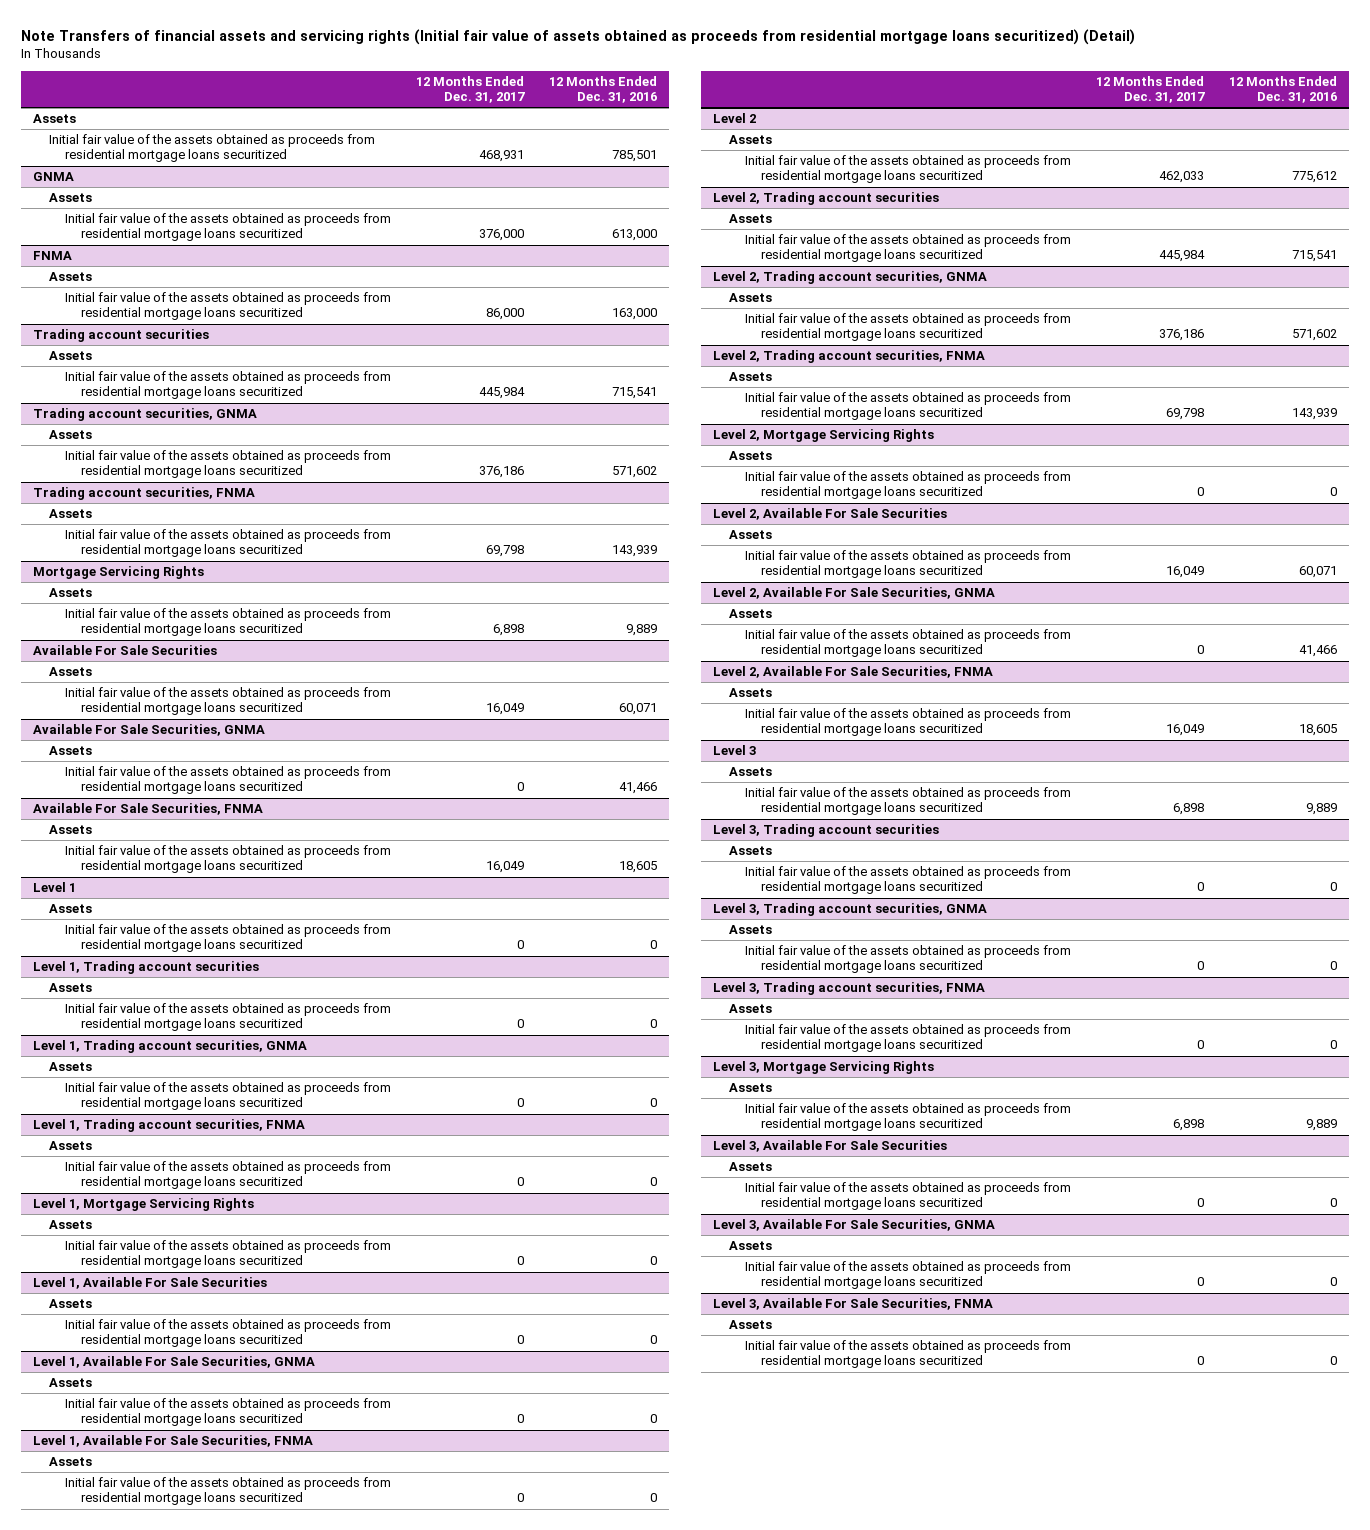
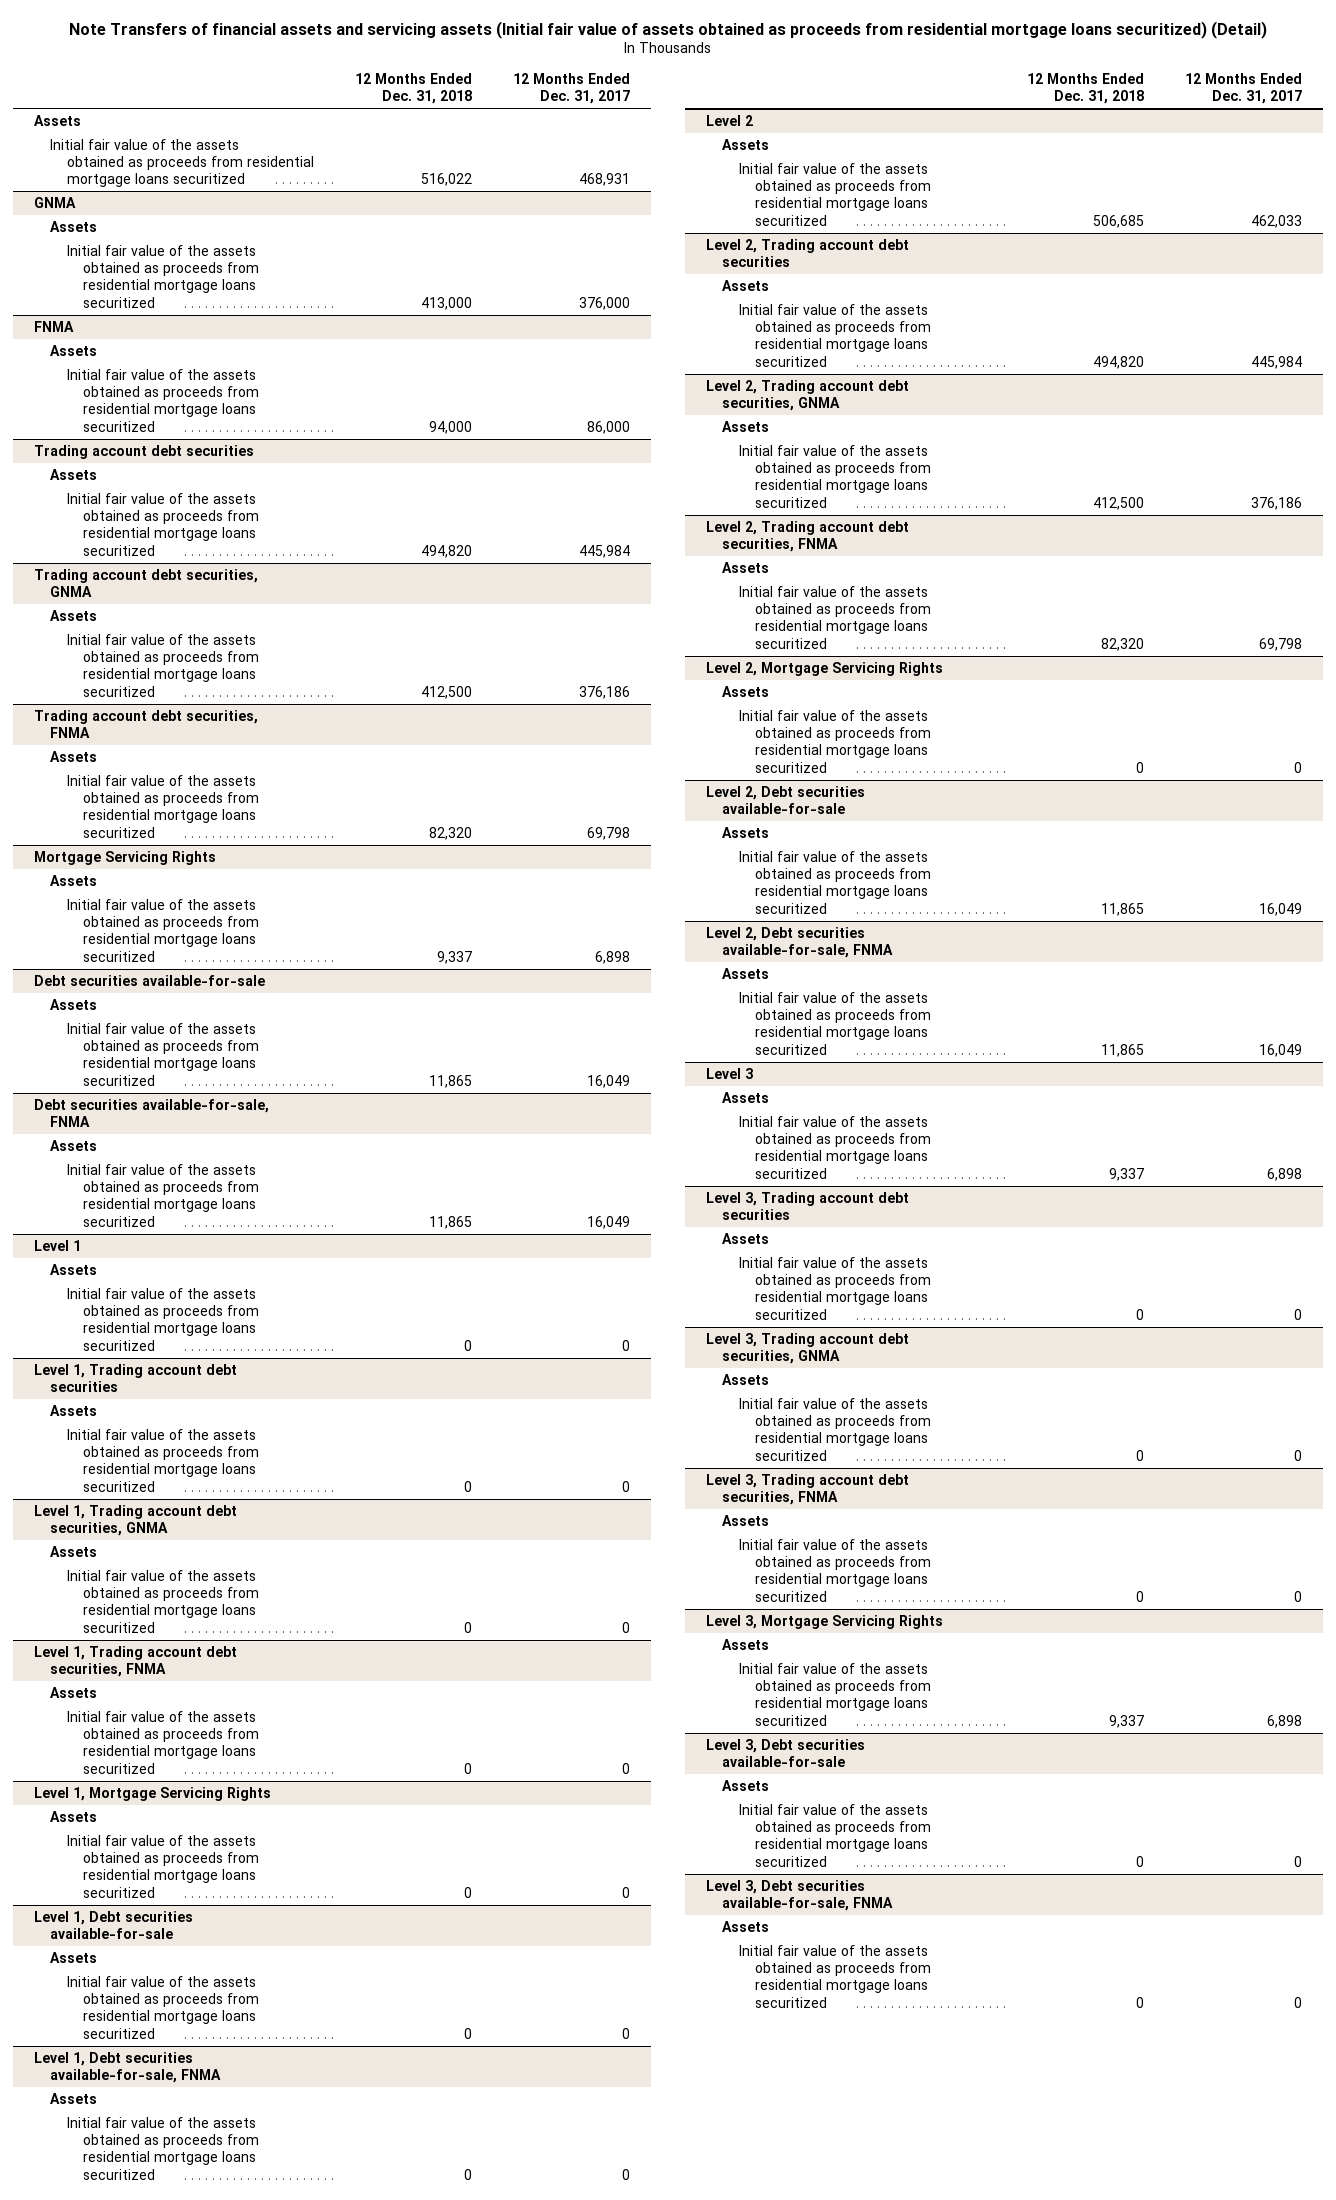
- Note Transfers of financial assets and servicing rights (Initial fair value of assets obtained as proceeds from residential mortgage loans securitized) (Detail)
+ Note Transfers of financial assets and servicing assets (Initial fair value of assets obtained as proceeds from residential mortgage loans securitized) (Detail)
- | 12 Months Ended Dec. 31, 2017 | 12 Months Ended Dec. 31, 2016
+ | 12 Months Ended Dec. 31, 2018 | 12 Months Ended Dec. 31, 2017
- Trading account securities
+ Trading account debt securities
- Trading account securities, GNMA
+ Trading account debt securities, GNMA
- Trading account securities, FNMA
+ Trading account debt securities, FNMA
- Available For Sale Securities
+ Debt securities available-for-sale
- Available For Sale Securities, GNMA
- Assets
- Initial fair value of the assets obtained as proceeds from residential mortgage loans securitized | 0 | 41,466
- Available For Sale Securities, FNMA
+ Debt securities available-for-sale, FNMA
- Level 1, Trading account securities
+ Level 1, Trading account debt securities
- Level 1, Trading account securities, GNMA
+ Level 1, Trading account debt securities, GNMA
- Level 1, Trading account securities, FNMA
+ Level 1, Trading account debt securities, FNMA
- Level 1, Available For Sale Securities
- Assets
- Initial fair value of the assets obtained as proceeds from residential mortgage loans securitized | 0 | 0
- Level 1, Available For Sale Securities, GNMA
+ Level 1, Debt securities available-for-sale
- Level 1, Available For Sale Securities, FNMA
+ Level 1, Debt securities available-for-sale, FNMA
- Level 2, Trading account securities
+ Level 2, Trading account debt securities
- Level 2, Trading account securities, GNMA
+ Level 2, Trading account debt securities, GNMA
- Level 2, Trading account securities, FNMA
+ Level 2, Trading account debt securities, FNMA
- Level 2, Available For Sale Securities
+ Level 2, Debt securities available-for-sale
- Level 2, Available For Sale Securities, GNMA
- Assets
- Initial fair value of the assets obtained as proceeds from residential mortgage loans securitized | 0 | 41,466
- Level 2, Available For Sale Securities, FNMA
+ Level 2, Debt securities available-for-sale, FNMA
- Level 3, Trading account securities
+ Level 3, Trading account debt securities
- Level 3, Trading account securities, GNMA
+ Level 3, Trading account debt securities, GNMA
- Level 3, Trading account securities, FNMA
+ Level 3, Trading account debt securities, FNMA
- Level 3, Available For Sale Securities
- Assets
- Initial fair value of the assets obtained as proceeds from residential mortgage loans securitized | 0 | 0
- Level 3, Available For Sale Securities, GNMA
+ Level 3, Debt securities available-for-sale
- Level 3, Available For Sale Securities, FNMA
+ Level 3, Debt securities available-for-sale, FNMA

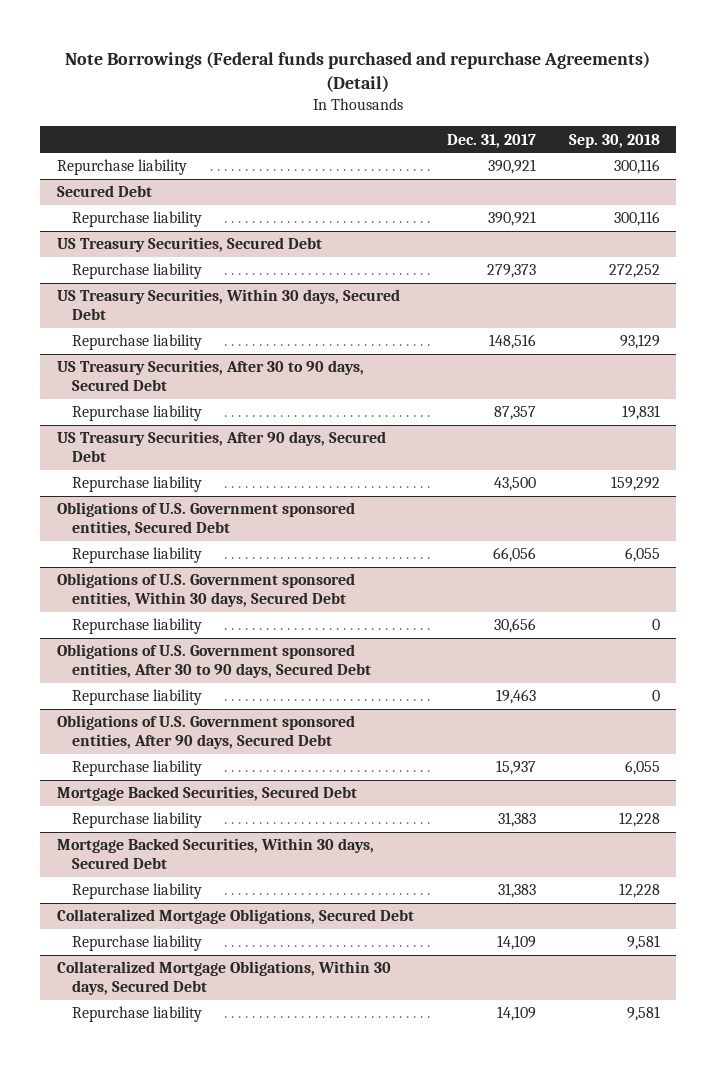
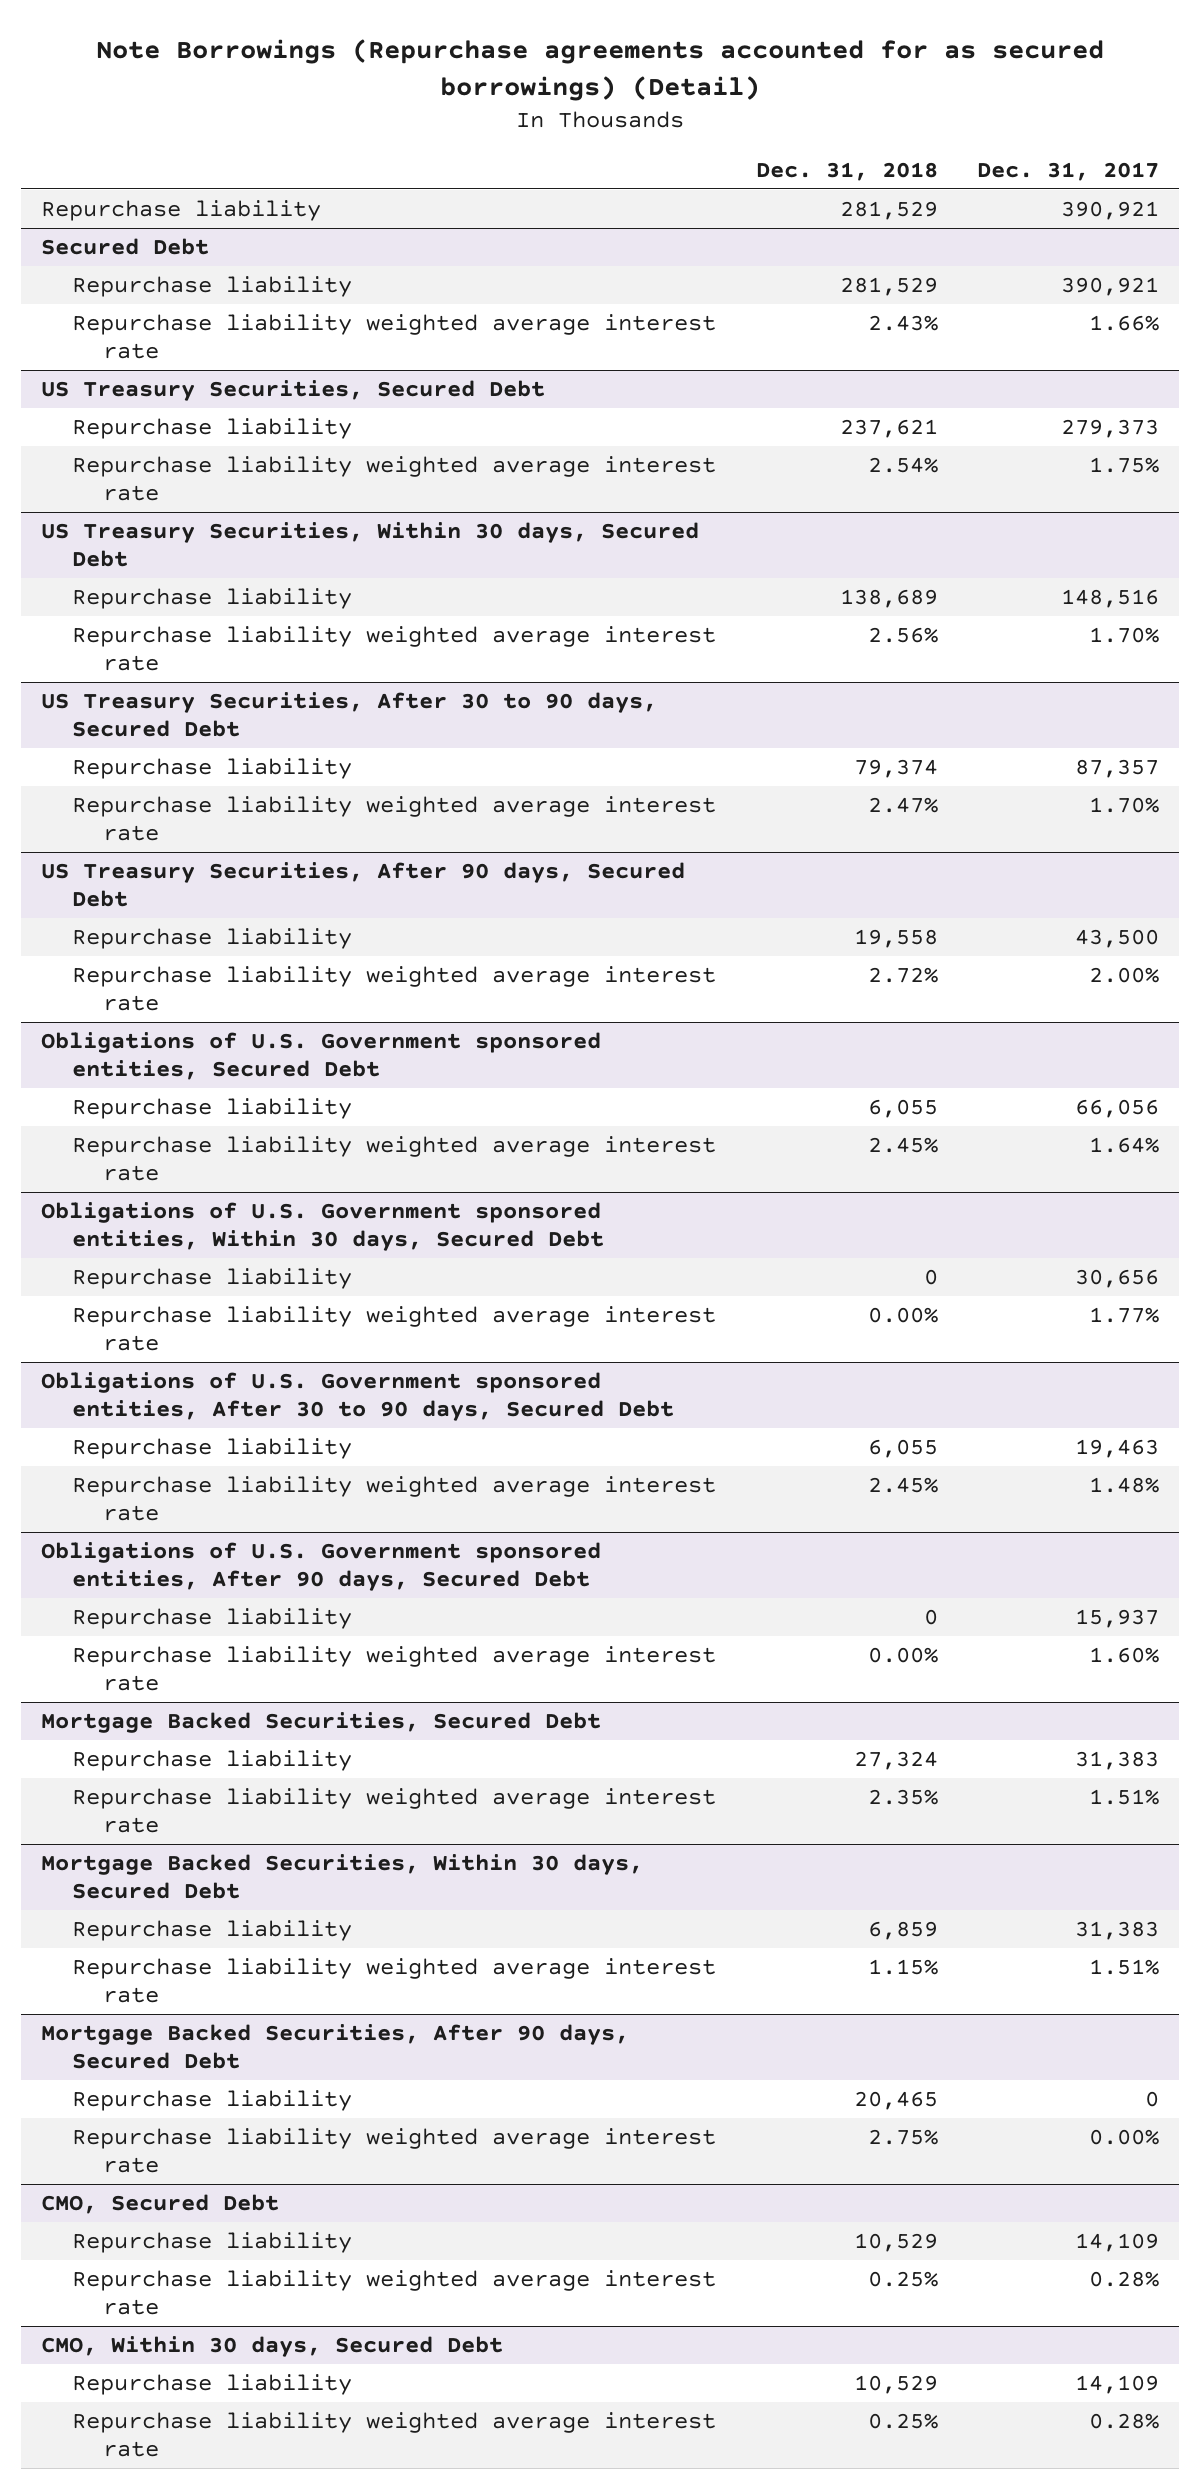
- Note Borrowings (Federal funds purchased and repurchase Agreements) (Detail)
+ Note Borrowings (Repurchase agreements accounted for as secured borrowings) (Detail)
- | Dec. 31, 2017 | Sep. 30, 2018
+ | Dec. 31, 2018 | Dec. 31, 2017
@ Secured Debt
+ Repurchase liability weighted average interest rate | 2.43% | 1.66%
@ US Treasury Securities, Secured Debt
+ Repurchase liability weighted average interest rate | 2.54% | 1.75%
@ US Treasury Securities, Within 30 days, Secured Debt
+ Repurchase liability weighted average interest rate | 2.56% | 1.70%
@ US Treasury Securities, After 30 to 90 days, Secured Debt
+ Repurchase liability weighted average interest rate | 2.47% | 1.70%
@ US Treasury Securities, After 90 days, Secured Debt
+ Repurchase liability weighted average interest rate | 2.72% | 2.00%
@ Obligations of U.S. Government sponsored entities, Secured Debt
+ Repurchase liability weighted average interest rate | 2.45% | 1.64%
@ Obligations of U.S. Government sponsored entities, Within 30 days, Secured Debt
+ Repurchase liability weighted average interest rate | 0.00% | 1.77%
@ Obligations of U.S. Government sponsored entities, After 30 to 90 days, Secured Debt
+ Repurchase liability weighted average interest rate | 2.45% | 1.48%
@ Obligations of U.S. Government sponsored entities, After 90 days, Secured Debt
+ Repurchase liability weighted average interest rate | 0.00% | 1.60%
@ Mortgage Backed Securities, Secured Debt
+ Repurchase liability weighted average interest rate | 2.35% | 1.51%
- Collateralized Mortgage Obligations, Secured Debt
@ Mortgage Backed Securities, Within 30 days, Secured Debt
+ Repurchase liability weighted average interest rate | 1.15% | 1.51%
+ Mortgage Backed Securities, After 90 days, Secured Debt
+ Repurchase liability | 20,465 | 0
+ Repurchase liability weighted average interest rate | 2.75% | 0.00%
+ CMO, Secured Debt
- Collateralized Mortgage Obligations, Within 30 days, Secured Debt
+ Repurchase liability weighted average interest rate | 0.25% | 0.28%
+ CMO, Within 30 days, Secured Debt
+ Repurchase liability weighted average interest rate | 0.25% | 0.28%

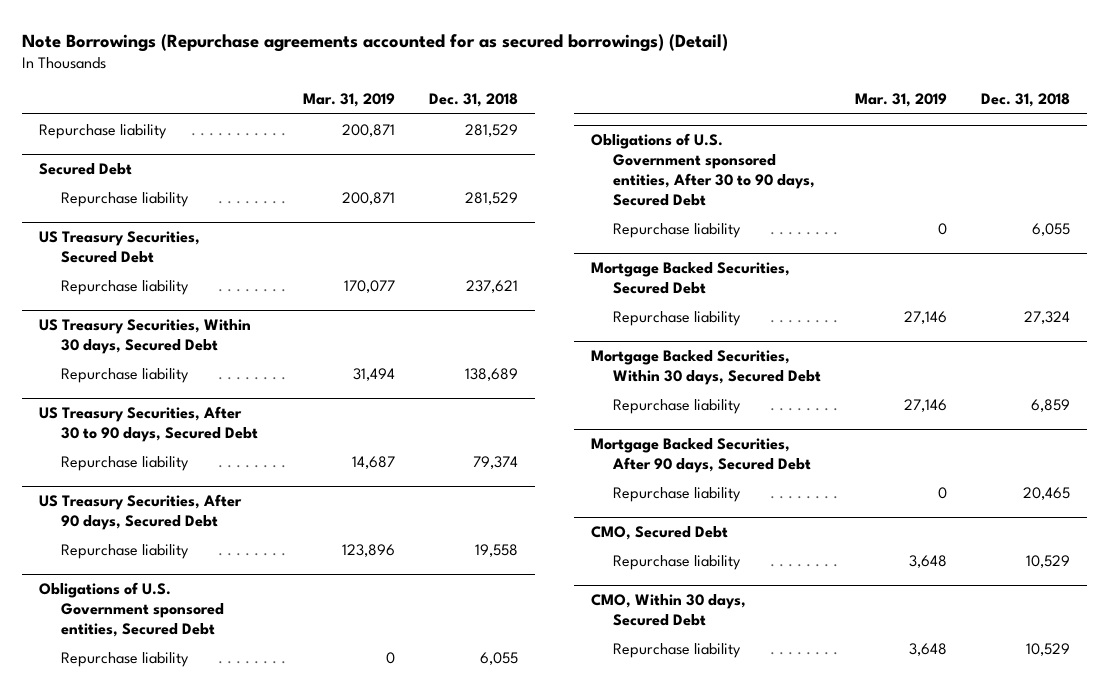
- | Dec. 31, 2018 | Dec. 31, 2017
+ | Mar. 31, 2019 | Dec. 31, 2018
@ Secured Debt
- Repurchase liability weighted average interest rate | 2.43% | 1.66%
@ US Treasury Securities, Secured Debt
- Repurchase liability weighted average interest rate | 2.54% | 1.75%
@ US Treasury Securities, Within 30 days, Secured Debt
- Repurchase liability weighted average interest rate | 2.56% | 1.70%
@ US Treasury Securities, After 30 to 90 days, Secured Debt
- Repurchase liability weighted average interest rate | 2.47% | 1.70%
@ US Treasury Securities, After 90 days, Secured Debt
- Repurchase liability weighted average interest rate | 2.72% | 2.00%
@ Obligations of U.S. Government sponsored entities, Secured Debt
- Repurchase liability weighted average interest rate | 2.45% | 1.64%
- Obligations of U.S. Government sponsored entities, Within 30 days, Secured Debt
- Repurchase liability | 0 | 30,656
- Repurchase liability weighted average interest rate | 0.00% | 1.77%
@ Obligations of U.S. Government sponsored entities, After 30 to 90 days, Secured Debt
- Repurchase liability weighted average interest rate | 2.45% | 1.48%
- Obligations of U.S. Government sponsored entities, After 90 days, Secured Debt
- Repurchase liability | 0 | 15,937
- Repurchase liability weighted average interest rate | 0.00% | 1.60%
@ Mortgage Backed Securities, Secured Debt
- Repurchase liability weighted average interest rate | 2.35% | 1.51%
@ Mortgage Backed Securities, Within 30 days, Secured Debt
- Repurchase liability weighted average interest rate | 1.15% | 1.51%
@ Mortgage Backed Securities, After 90 days, Secured Debt
- Repurchase liability weighted average interest rate | 2.75% | 0.00%
@ CMO, Secured Debt
- Repurchase liability weighted average interest rate | 0.25% | 0.28%
@ CMO, Within 30 days, Secured Debt
- Repurchase liability weighted average interest rate | 0.25% | 0.28%

